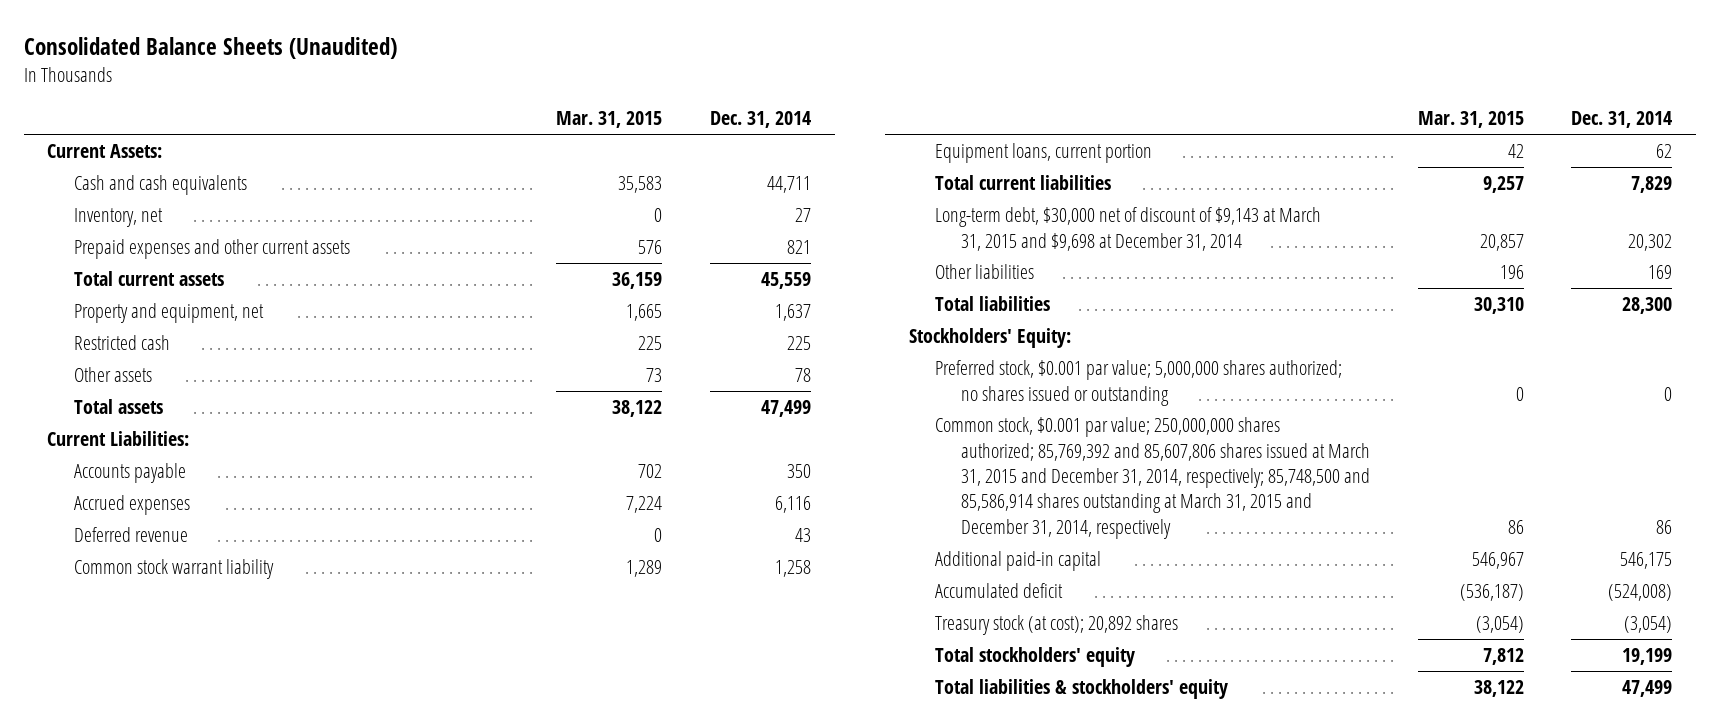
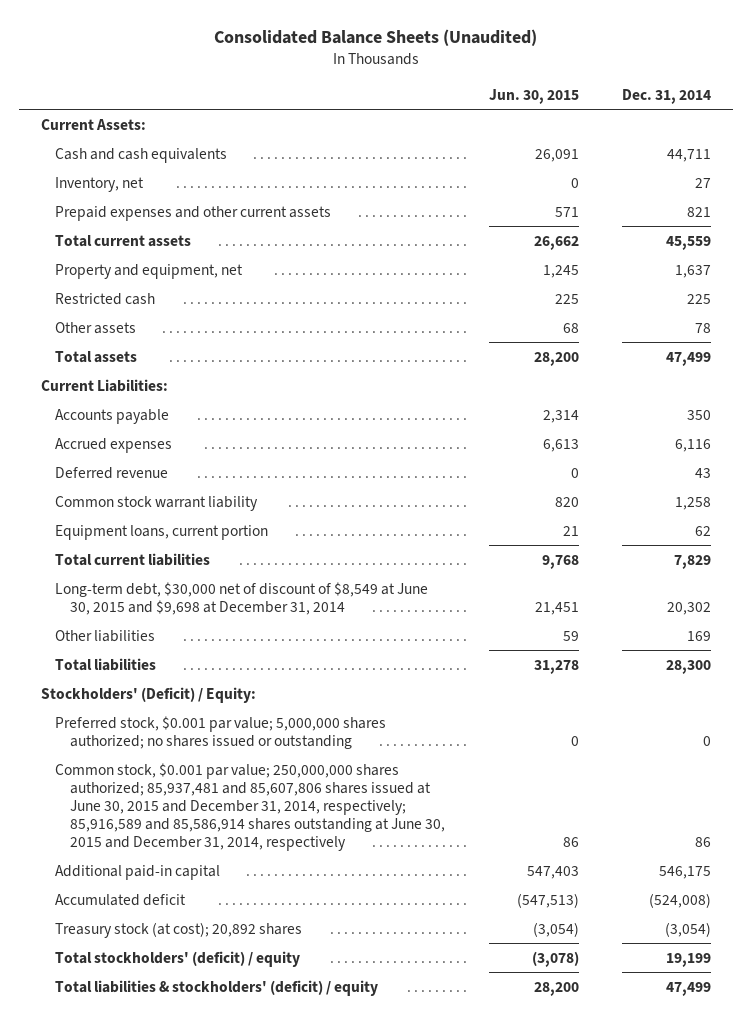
- | Mar. 31, 2015 | Dec. 31, 2014
+ | Jun. 30, 2015 | Dec. 31, 2014
- Long-term debt, $30,000 net of discount of $9,143 at March 31, 2015 and $9,698 at December 31, 2014 | 20,857 | 20,302
+ Long-term debt, $30,000 net of discount of $8,549 at June 30, 2015 and $9,698 at December 31, 2014 | 21,451 | 20,302
- Stockholders' Equity:
+ Stockholders' (Deficit) / Equity:
- Common stock, $0.001 par value; 250,000,000 shares authorized; 85,769,392 and 85,607,806 shares issued at March 31, 2015 and December 31, 2014, respectively; 85,748,500 and 85,586,914 shares outstanding at March 31, 2015 and December 31, 2014, respectively | 86 | 86
+ Common stock, $0.001 par value; 250,000,000 shares authorized; 85,937,481 and 85,607,806 shares issued at June 30, 2015 and December 31, 2014, respectively; 85,916,589 and 85,586,914 shares outstanding at June 30, 2015 and December 31, 2014, respectively | 86 | 86
- Total stockholders' equity | 7,812 | 19,199
- Total liabilities & stockholders' equity | 38,122 | 47,499
+ Total stockholders' (deficit) / equity | (3,078) | 19,199
+ Total liabilities & stockholders' (deficit) / equity | 28,200 | 47,499

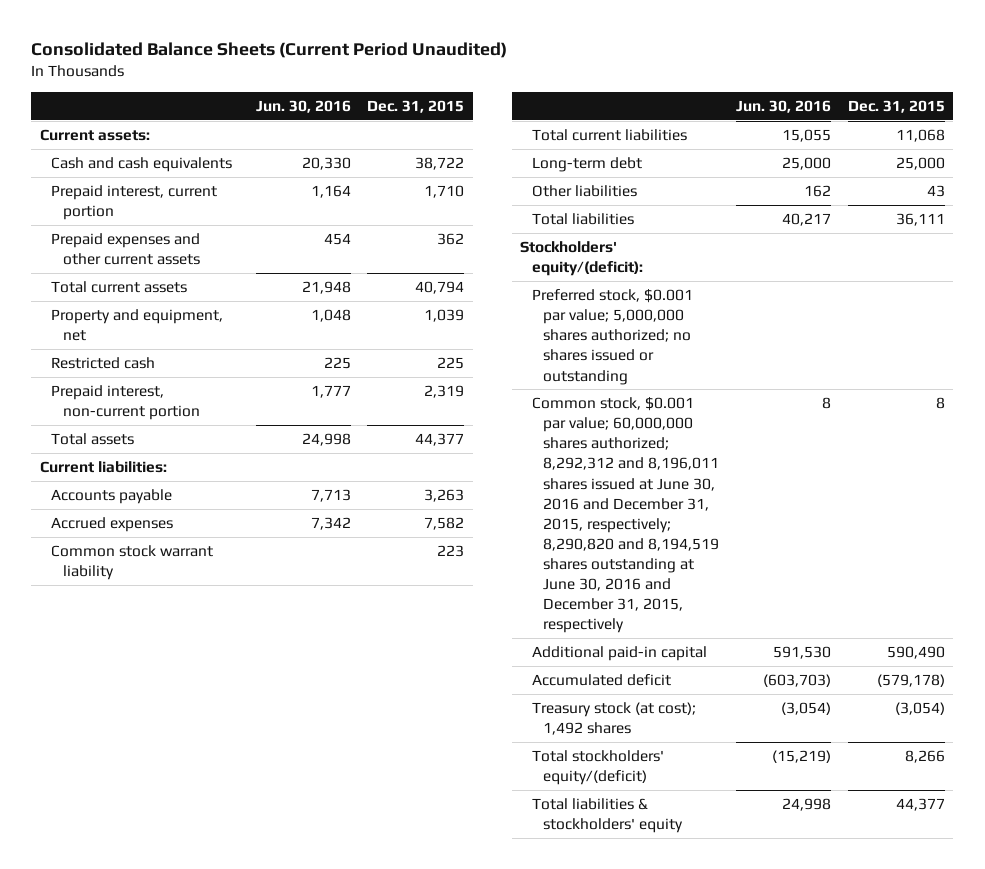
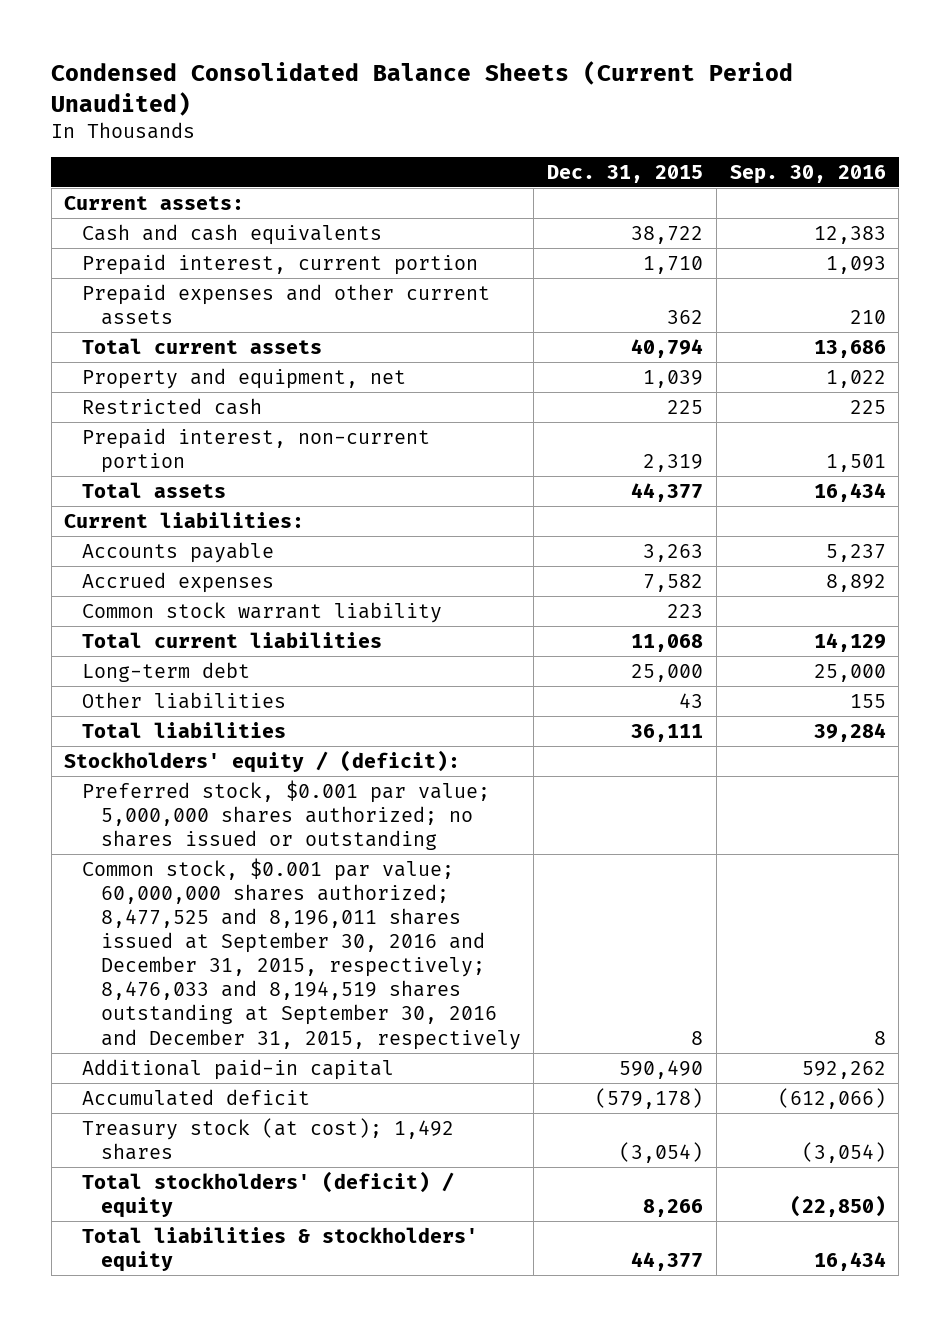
- Consolidated Balance Sheets (Current Period Unaudited)
+ Condensed Consolidated Balance Sheets (Current Period Unaudited)
- | Jun. 30, 2016 | Dec. 31, 2015
+ | Dec. 31, 2015 | Sep. 30, 2016
- Stockholders' equity/(deficit):
+ Stockholders' equity / (deficit):
- Common stock, $0.001 par value; 60,000,000 shares authorized; 8,292,312 and 8,196,011 shares issued at June 30, 2016 and December 31, 2015, respectively; 8,290,820 and 8,194,519 shares outstanding at June 30, 2016 and December 31, 2015, respectively | 8 | 8
+ Common stock, $0.001 par value; 60,000,000 shares authorized; 8,477,525 and 8,196,011 shares issued at September 30, 2016 and December 31, 2015, respectively; 8,476,033 and 8,194,519 shares outstanding at September 30, 2016 and December 31, 2015, respectively | 8 | 8
- Total stockholders' equity/(deficit) | (15,219) | 8,266
+ Total stockholders' (deficit) / equity | 8,266 | (22,850)

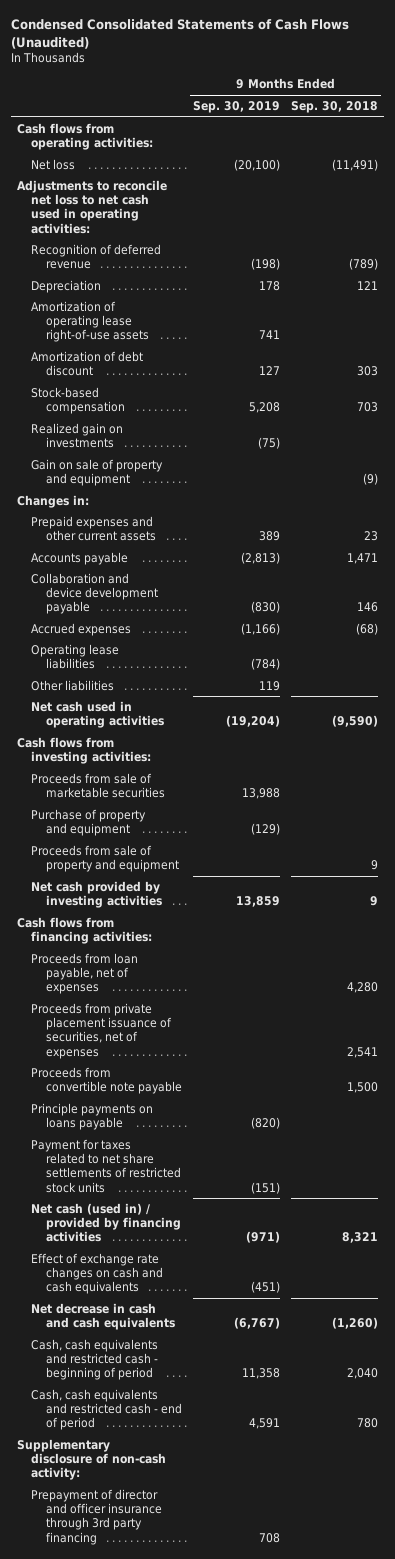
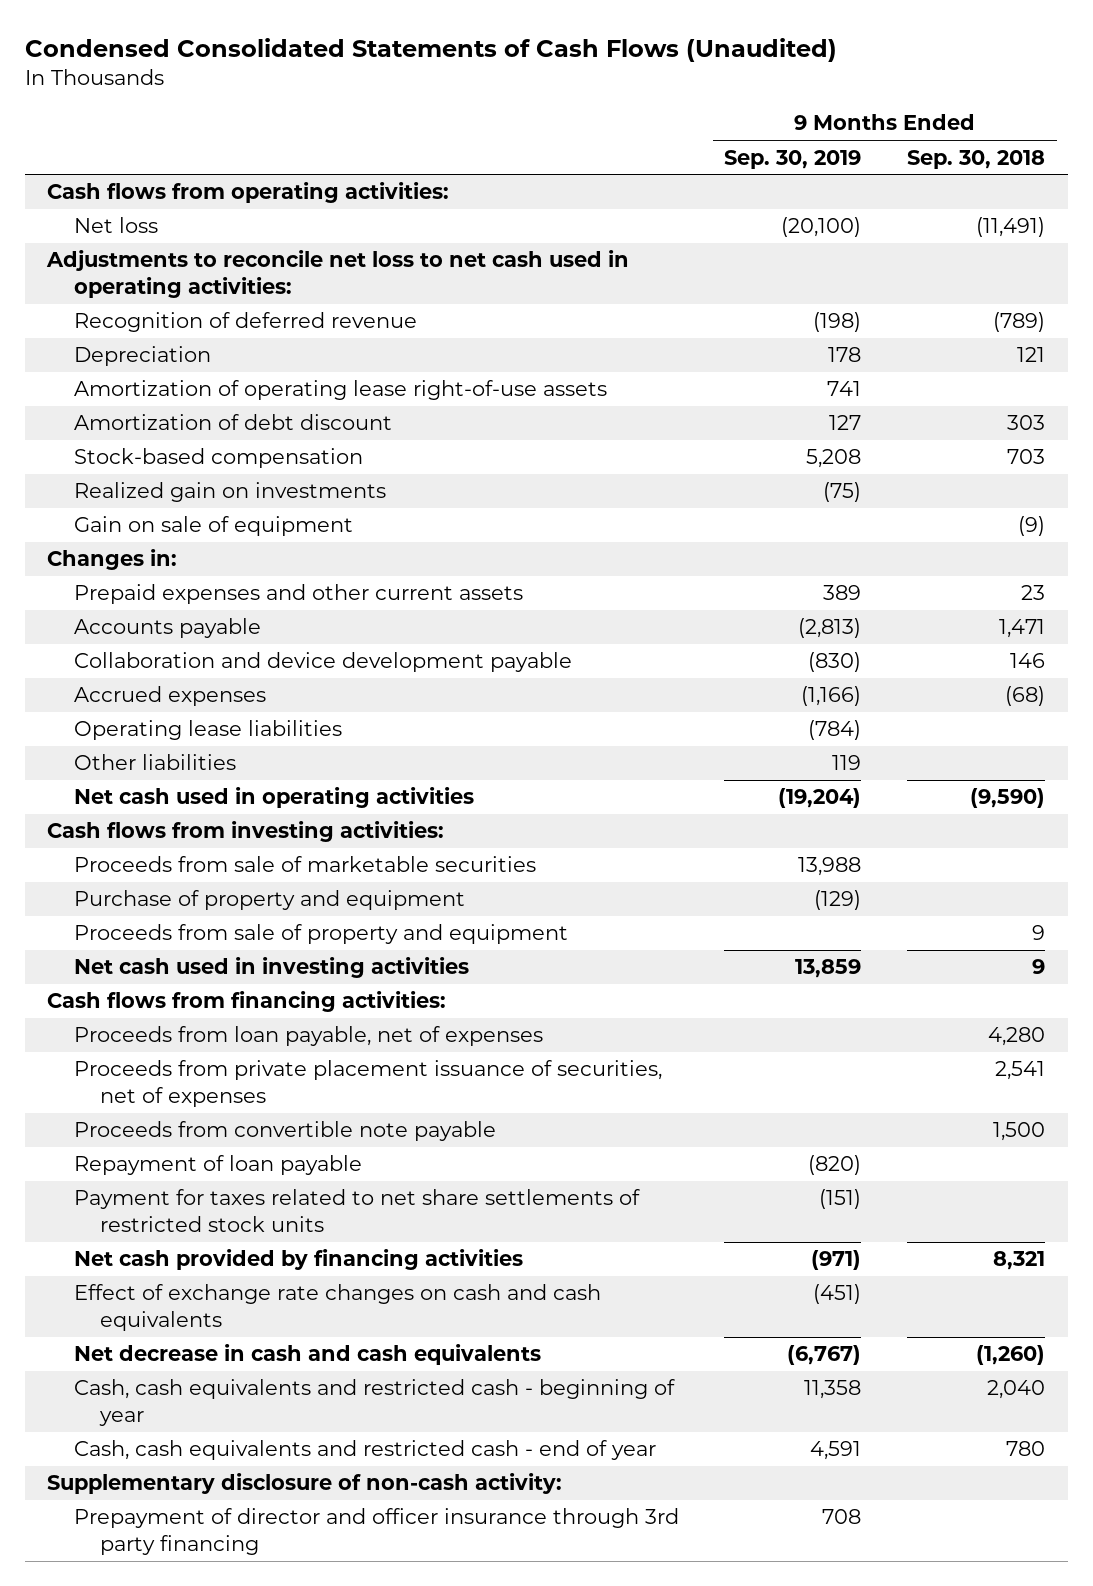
- Gain on sale of property and equipment | | (9)
+ Gain on sale of equipment | | (9)
- Net cash provided by investing activities | 13,859 | 9
+ Net cash used in investing activities | 13,859 | 9
- Principle payments on loans payable | (820) |
+ Repayment of loan payable | (820) |
- Net cash (used in) / provided by financing activities | (971) | 8,321
+ Net cash provided by financing activities | (971) | 8,321
- Cash, cash equivalents and restricted cash - beginning of period | 11,358 | 2,040
- Cash, cash equivalents and restricted cash - end of period | 4,591 | 780
+ Cash, cash equivalents and restricted cash - beginning of year | 11,358 | 2,040
+ Cash, cash equivalents and restricted cash - end of year | 4,591 | 780

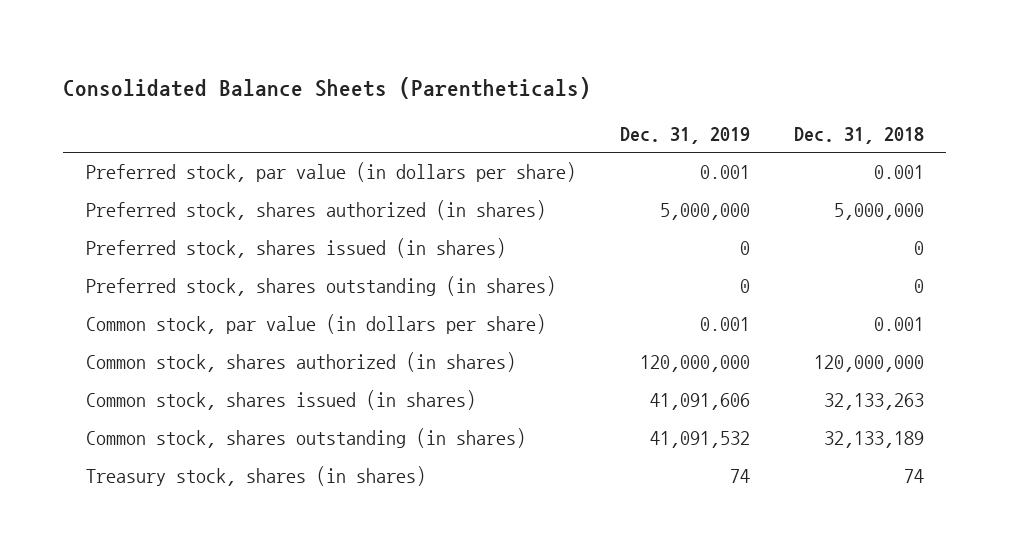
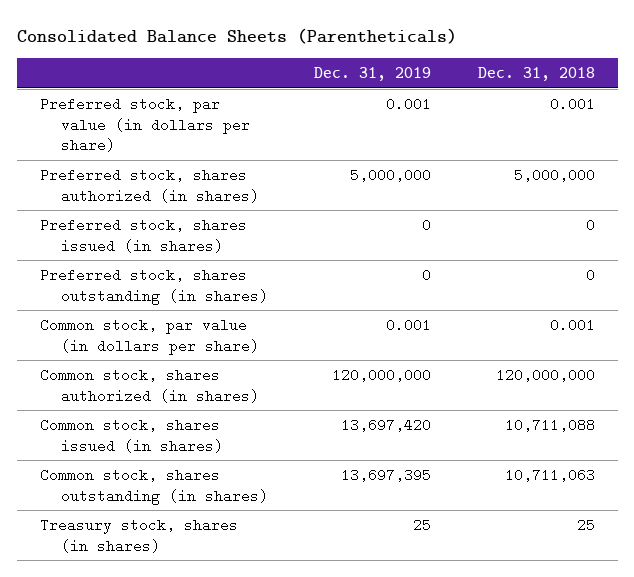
- Common stock, shares issued (in shares) | 41,091,606 | 32,133,263
- Common stock, shares outstanding (in shares) | 41,091,532 | 32,133,189
- Treasury stock, shares (in shares) | 74 | 74
+ Common stock, shares issued (in shares) | 13,697,420 | 10,711,088
+ Common stock, shares outstanding (in shares) | 13,697,395 | 10,711,063
+ Treasury stock, shares (in shares) | 25 | 25

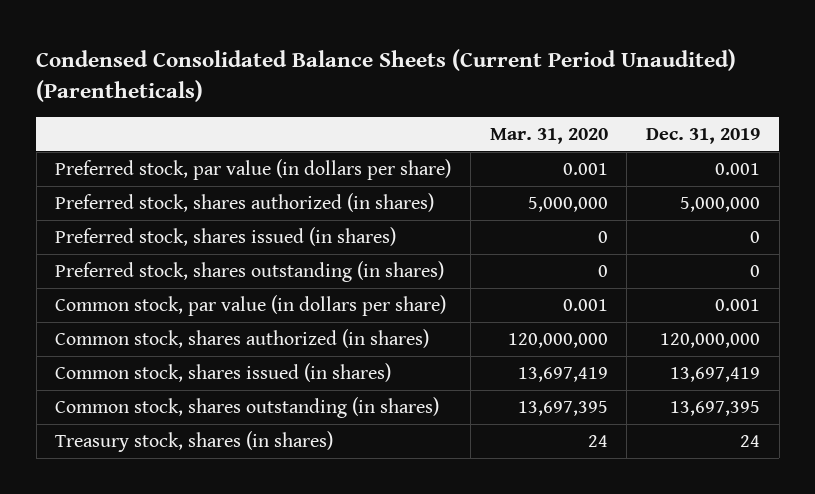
- Consolidated Balance Sheets (Parentheticals)
+ Condensed Consolidated Balance Sheets (Current Period Unaudited) (Parentheticals)
- | Dec. 31, 2019 | Dec. 31, 2018
+ | Mar. 31, 2020 | Dec. 31, 2019
- Common stock, shares issued (in shares) | 13,697,420 | 10,711,088
+ Common stock, shares issued (in shares) | 13,697,419 | 13,697,419
- Treasury stock, shares (in shares) | 25 | 25
+ Treasury stock, shares (in shares) | 24 | 24

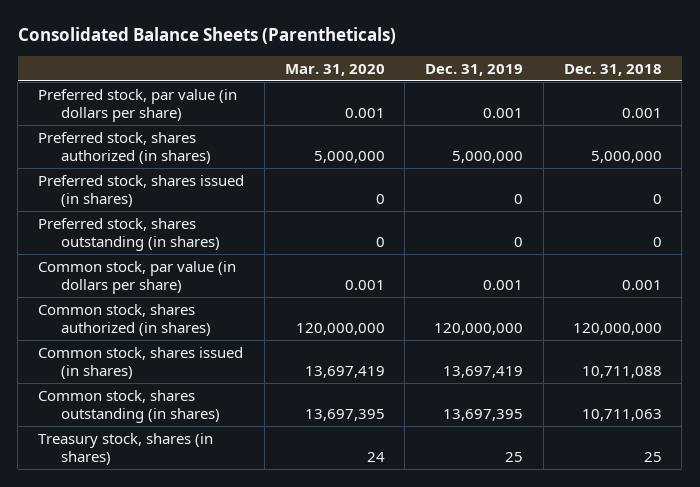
- Condensed Consolidated Balance Sheets (Current Period Unaudited) (Parentheticals)
+ Consolidated Balance Sheets (Parentheticals)
- | Mar. 31, 2020 | Dec. 31, 2019
+ | Mar. 31, 2020 | Dec. 31, 2019 | Dec. 31, 2018
- Treasury stock, shares (in shares) | 24 | 24
+ Treasury stock, shares (in shares) | 24 | 25 | 25

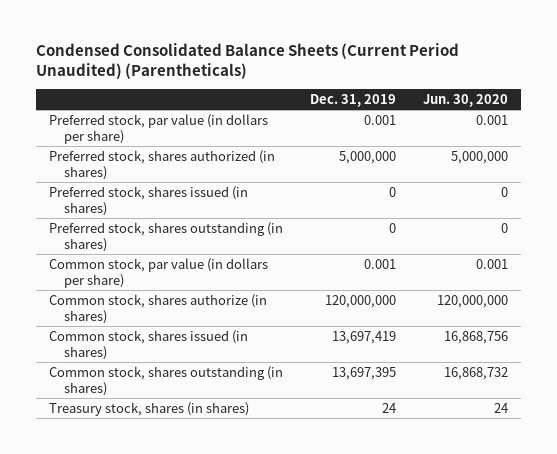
- Consolidated Balance Sheets (Parentheticals)
+ Condensed Consolidated Balance Sheets (Current Period Unaudited) (Parentheticals)
- | Mar. 31, 2020 | Dec. 31, 2019 | Dec. 31, 2018
+ | Dec. 31, 2019 | Jun. 30, 2020
- Common stock, shares authorized (in shares) | 120,000,000 | 120,000,000 | 120,000,000
+ Common stock, shares authorize (in shares) | 120,000,000 | 120,000,000
- Treasury stock, shares (in shares) | 24 | 25 | 25
+ Treasury stock, shares (in shares) | 24 | 24

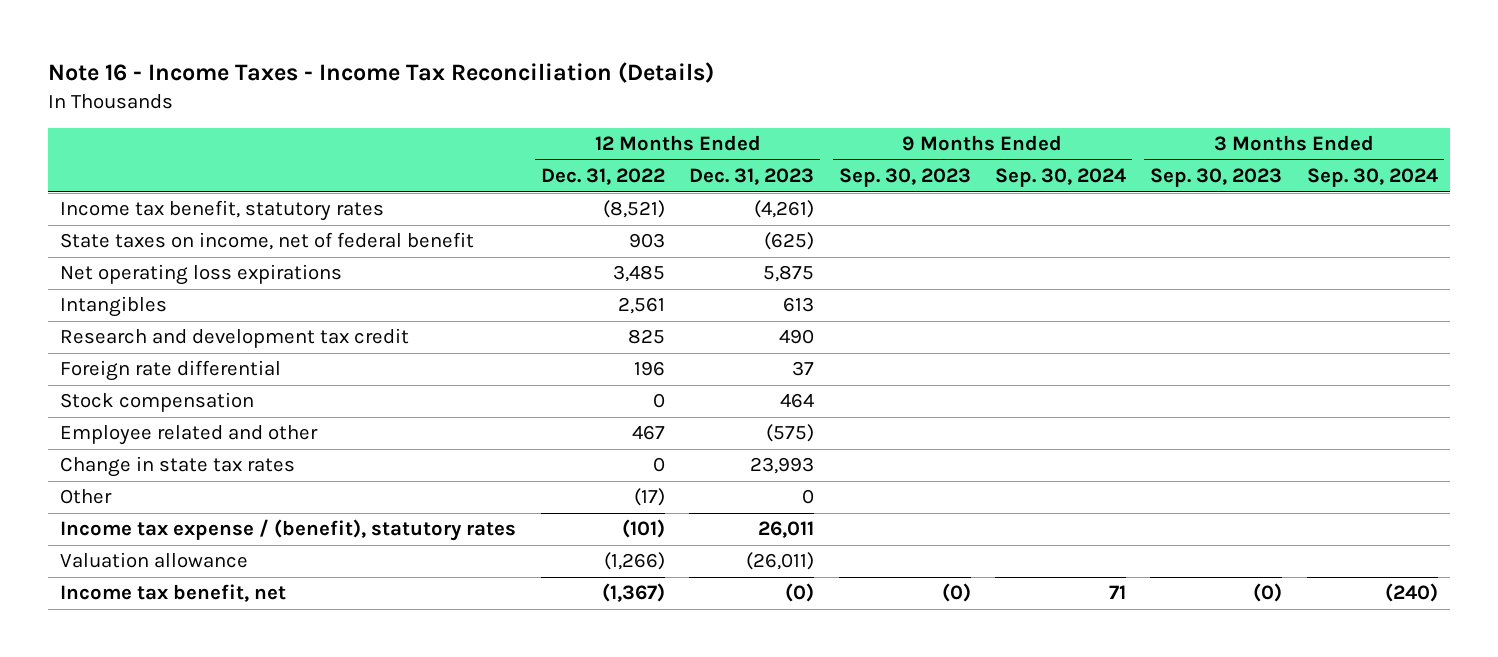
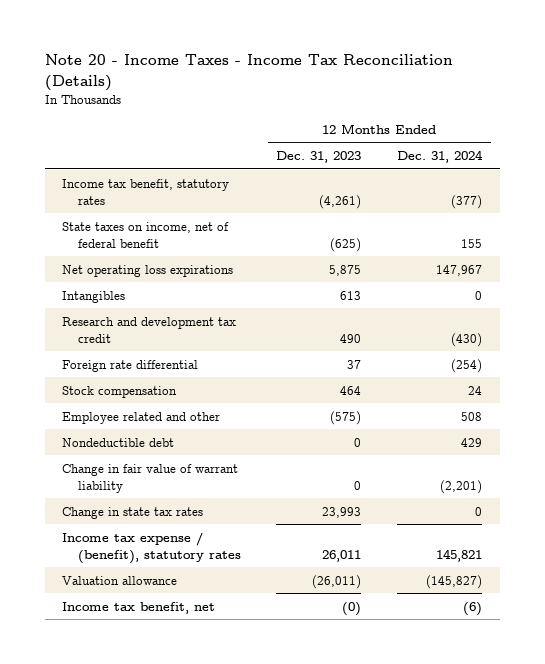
- Note 16 - Income Taxes - Income Tax Reconciliation (Details)
+ Note 20 - Income Taxes - Income Tax Reconciliation (Details)
- | 12 Months Ended Dec. 31, 2022 | 12 Months Ended Dec. 31, 2023 | 9 Months Ended Sep. 30, 2023 | 9 Months Ended Sep. 30, 2024 | 3 Months Ended Sep. 30, 2023 | 3 Months Ended Sep. 30, 2024
+ | 12 Months Ended Dec. 31, 2023 | 12 Months Ended Dec. 31, 2024
+ Nondeductible debt | 0 | 429
+ Change in fair value of warrant liability | 0 | (2,201)
- Other | (17) | 0 | | | |

